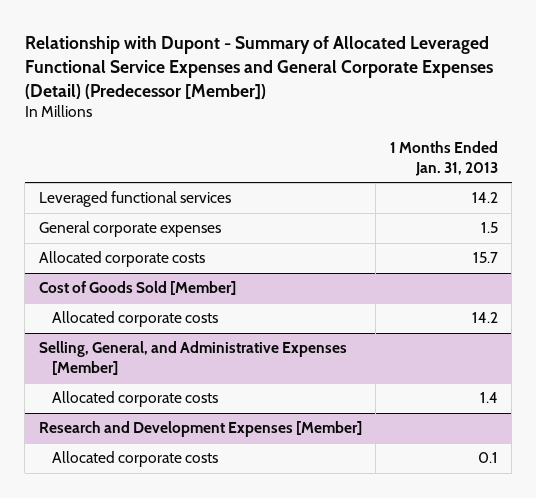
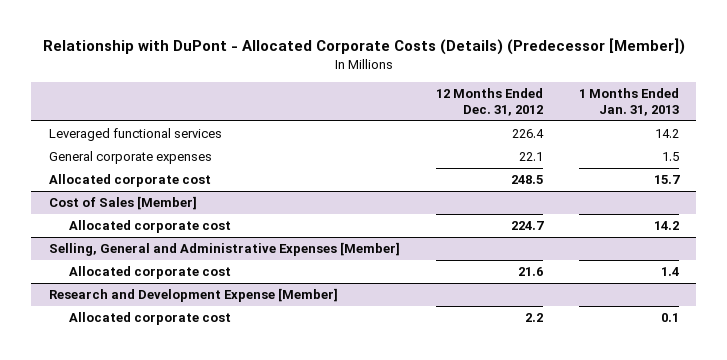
- Relationship with Dupont - Summary of Allocated Leveraged Functional Service Expenses and General Corporate Expenses (Detail) (Predecessor [Member])
+ Relationship with DuPont - Allocated Corporate Costs (Details) (Predecessor [Member])
- | 1 Months Ended Jan. 31, 2013
+ | 12 Months Ended Dec. 31, 2012 | 1 Months Ended Jan. 31, 2013
- Allocated corporate costs | 15.7
- Cost of Goods Sold [Member]
- Allocated corporate costs | 14.2
- Selling, General, and Administrative Expenses [Member]
- Allocated corporate costs | 1.4
- Research and Development Expenses [Member]
- Allocated corporate costs | 0.1
+ Allocated corporate cost | 248.5 | 15.7
+ Cost of Sales [Member]
+ Allocated corporate cost | 224.7 | 14.2
+ Selling, General and Administrative Expenses [Member]
+ Allocated corporate cost | 21.6 | 1.4
+ Research and Development Expense [Member]
+ Allocated corporate cost | 2.2 | 0.1

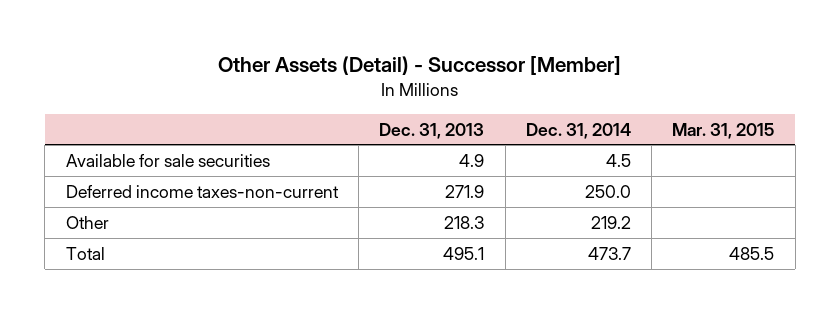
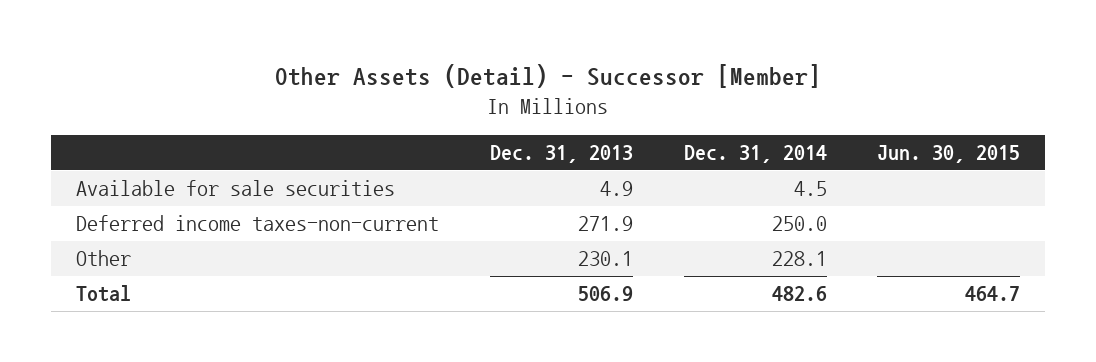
- | Dec. 31, 2013 | Dec. 31, 2014 | Mar. 31, 2015
+ | Dec. 31, 2013 | Dec. 31, 2014 | Jun. 30, 2015
- Other | 218.3 | 219.2 |
- Total | 495.1 | 473.7 | 485.5
+ Other | 230.1 | 228.1 |
+ Total | 506.9 | 482.6 | 464.7

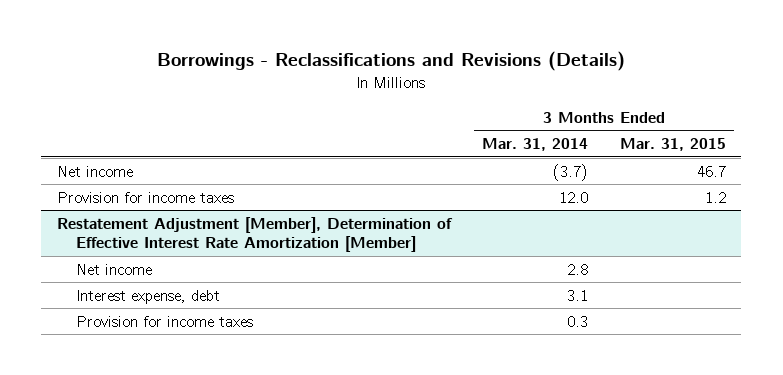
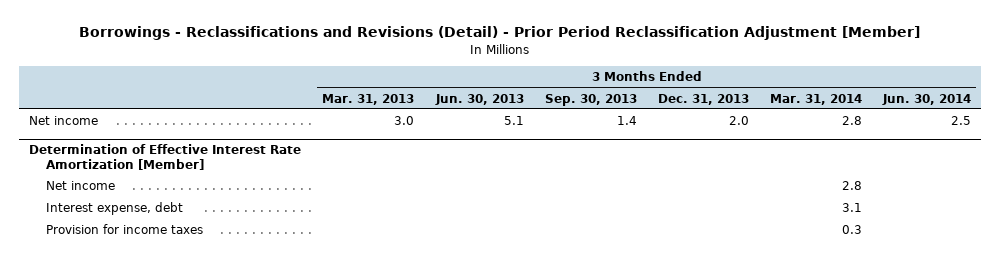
- Borrowings - Reclassifications and Revisions (Details)
+ Borrowings - Reclassifications and Revisions (Detail) - Prior Period Reclassification Adjustment [Member]
- | 3 Months Ended Mar. 31, 2014 | 3 Months Ended Mar. 31, 2015
+ | 3 Months Ended Mar. 31, 2013 | 3 Months Ended Jun. 30, 2013 | 3 Months Ended Sep. 30, 2013 | 3 Months Ended Dec. 31, 2013 | 3 Months Ended Mar. 31, 2014 | 3 Months Ended Jun. 30, 2014
- Net income | (3.7) | 46.7
- Provision for income taxes | 12.0 | 1.2
- Restatement Adjustment [Member], Determination of Effective Interest Rate Amortization [Member]
+ Determination of Effective Interest Rate Amortization [Member]
+ Net income | | | | | 2.8 |

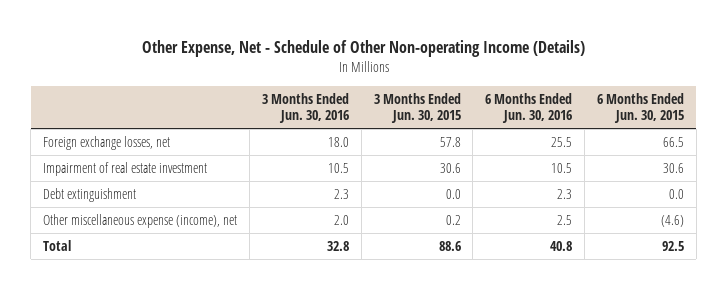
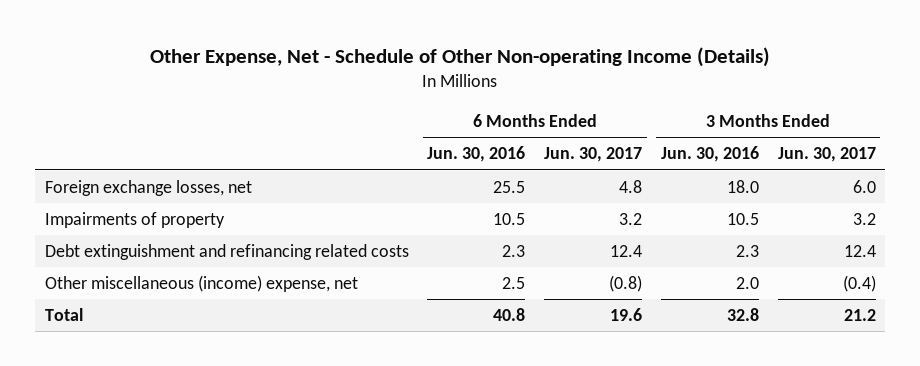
- | 3 Months Ended Jun. 30, 2016 | 3 Months Ended Jun. 30, 2015 | 6 Months Ended Jun. 30, 2016 | 6 Months Ended Jun. 30, 2015
+ | 6 Months Ended Jun. 30, 2016 | 6 Months Ended Jun. 30, 2017 | 3 Months Ended Jun. 30, 2016 | 3 Months Ended Jun. 30, 2017
- Impairment of real estate investment | 10.5 | 30.6 | 10.5 | 30.6
- Debt extinguishment | 2.3 | 0.0 | 2.3 | 0.0
- Other miscellaneous expense (income), net | 2.0 | 0.2 | 2.5 | (4.6)
+ Impairments of property | 10.5 | 3.2 | 10.5 | 3.2
+ Debt extinguishment and refinancing related costs | 2.3 | 12.4 | 2.3 | 12.4
+ Other miscellaneous (income) expense, net | 2.5 | (0.8) | 2.0 | (0.4)

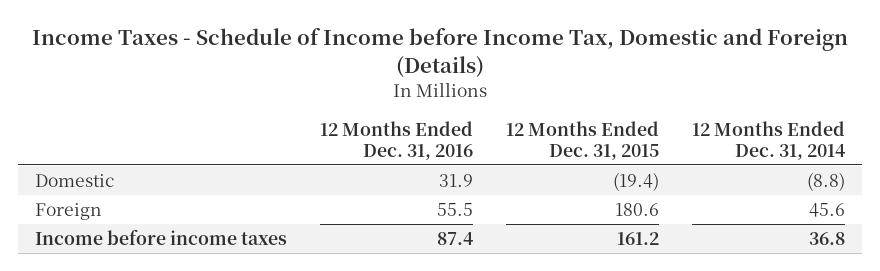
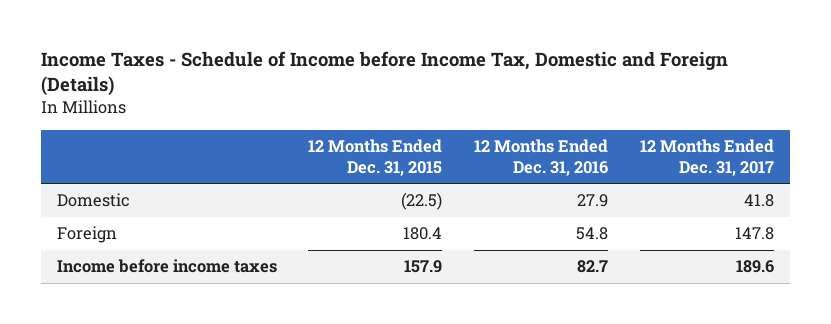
- | 12 Months Ended Dec. 31, 2016 | 12 Months Ended Dec. 31, 2015 | 12 Months Ended Dec. 31, 2014
+ | 12 Months Ended Dec. 31, 2015 | 12 Months Ended Dec. 31, 2016 | 12 Months Ended Dec. 31, 2017
- Domestic | 31.9 | (19.4) | (8.8)
- Foreign | 55.5 | 180.6 | 45.6
- Income before income taxes | 87.4 | 161.2 | 36.8
+ Domestic | (22.5) | 27.9 | 41.8
+ Foreign | 180.4 | 54.8 | 147.8
+ Income before income taxes | 157.9 | 82.7 | 189.6

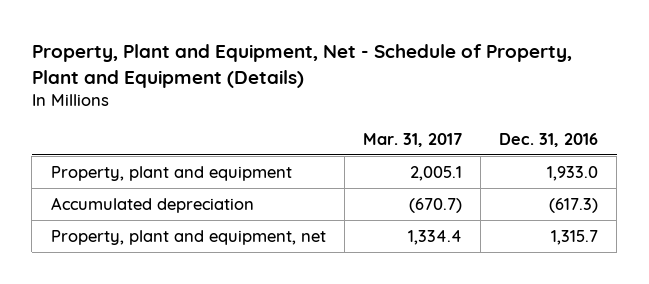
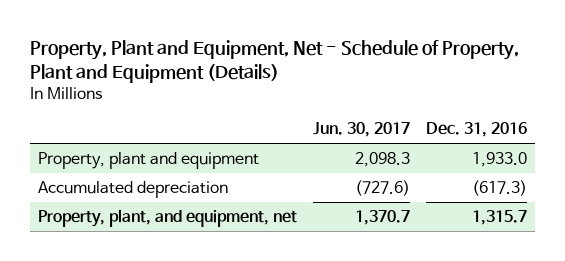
- | Mar. 31, 2017 | Dec. 31, 2016
+ | Jun. 30, 2017 | Dec. 31, 2016
- Property, plant and equipment, net | 1,334.4 | 1,315.7
+ Property, plant, and equipment, net | 1,370.7 | 1,315.7

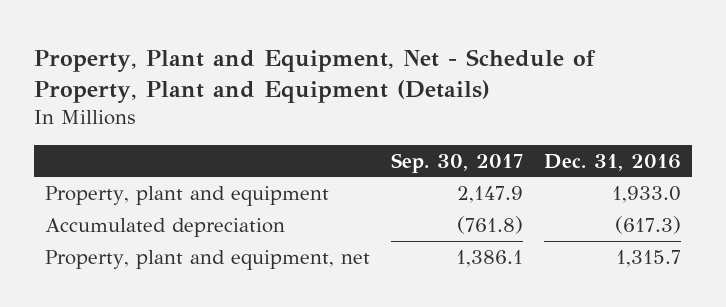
- | Jun. 30, 2017 | Dec. 31, 2016
+ | Sep. 30, 2017 | Dec. 31, 2016
- Property, plant, and equipment, net | 1,370.7 | 1,315.7
+ Property, plant and equipment, net | 1,386.1 | 1,315.7

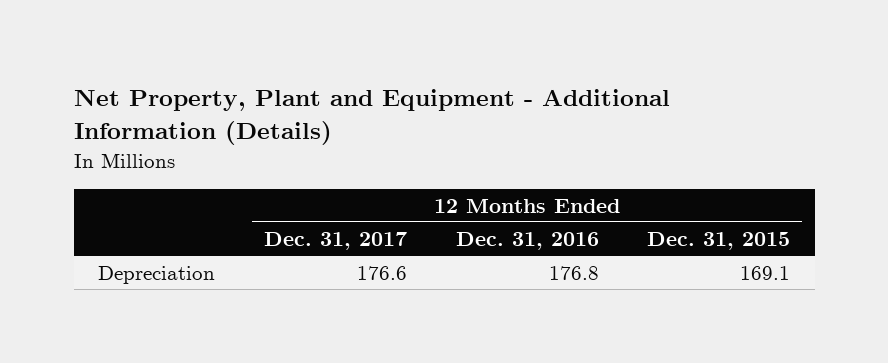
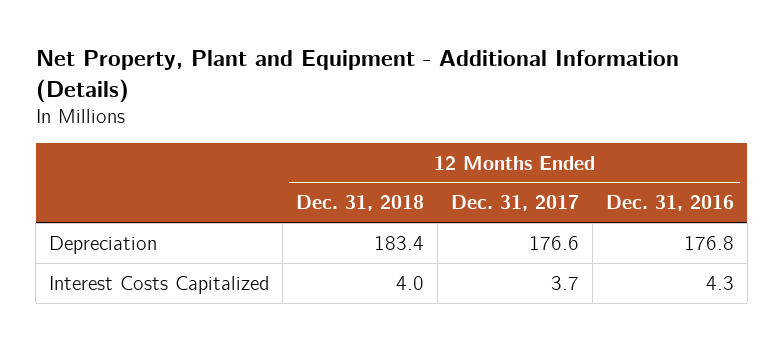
- | 12 Months Ended Dec. 31, 2017 | 12 Months Ended Dec. 31, 2016 | 12 Months Ended Dec. 31, 2015
+ | 12 Months Ended Dec. 31, 2018 | 12 Months Ended Dec. 31, 2017 | 12 Months Ended Dec. 31, 2016
+ Interest Costs Capitalized | 4.0 | 3.7 | 4.3

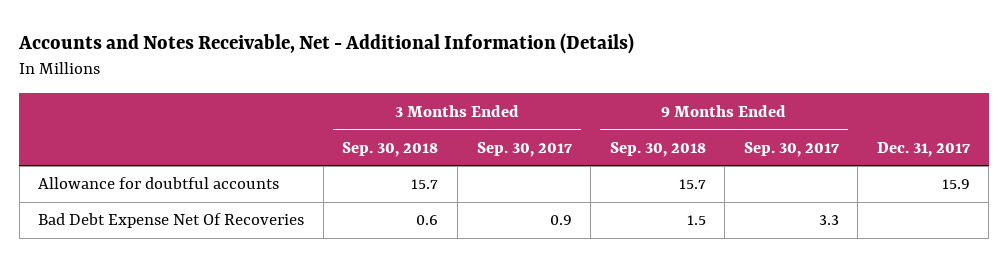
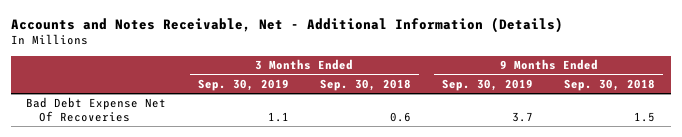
- | 3 Months Ended Sep. 30, 2018 | 3 Months Ended Sep. 30, 2017 | 9 Months Ended Sep. 30, 2018 | 9 Months Ended Sep. 30, 2017 | Dec. 31, 2017
+ | 3 Months Ended Sep. 30, 2019 | 3 Months Ended Sep. 30, 2018 | 9 Months Ended Sep. 30, 2019 | 9 Months Ended Sep. 30, 2018
- Allowance for doubtful accounts | 15.7 | | 15.7 | | 15.9

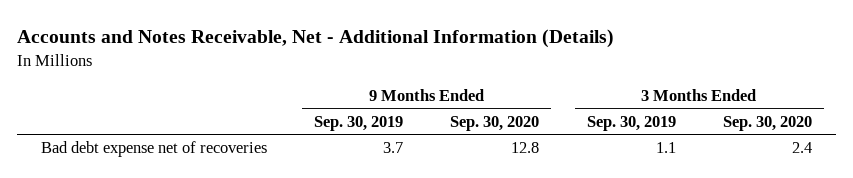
- | 3 Months Ended Sep. 30, 2019 | 3 Months Ended Sep. 30, 2018 | 9 Months Ended Sep. 30, 2019 | 9 Months Ended Sep. 30, 2018
+ | 9 Months Ended Sep. 30, 2019 | 9 Months Ended Sep. 30, 2020 | 3 Months Ended Sep. 30, 2019 | 3 Months Ended Sep. 30, 2020
- Bad Debt Expense Net Of Recoveries | 1.1 | 0.6 | 3.7 | 1.5
+ Bad debt expense net of recoveries | 3.7 | 12.8 | 1.1 | 2.4

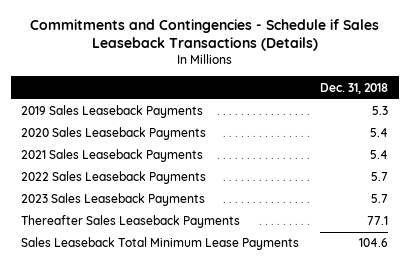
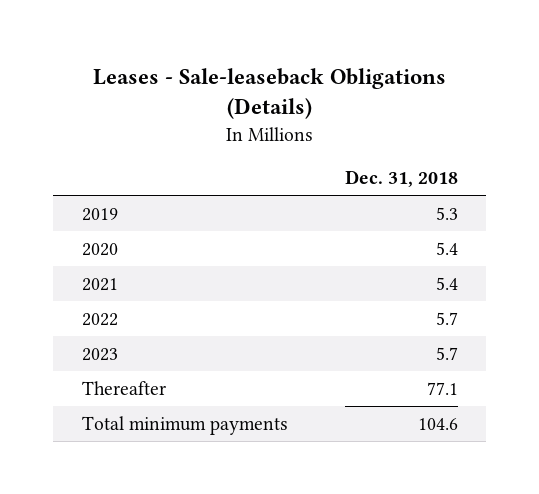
- Commitments and Contingencies - Schedule if Sales Leaseback Transactions (Details)
+ Leases - Sale-leaseback Obligations (Details)
- 2019 Sales Leaseback Payments | 5.3
- 2020 Sales Leaseback Payments | 5.4
- 2021 Sales Leaseback Payments | 5.4
- 2022 Sales Leaseback Payments | 5.7
- 2023 Sales Leaseback Payments | 5.7
- Thereafter Sales Leaseback Payments | 77.1
- Sales Leaseback Total Minimum Lease Payments | 104.6
+ 2019 | 5.3
+ 2020 | 5.4
+ 2021 | 5.4
+ 2022 | 5.7
+ 2023 | 5.7
+ Thereafter | 77.1
+ Total minimum payments | 104.6

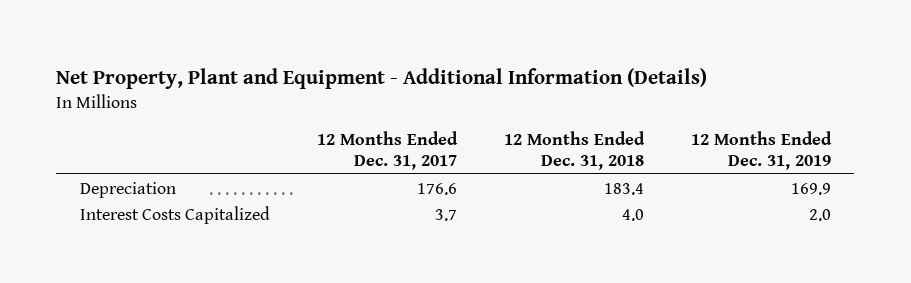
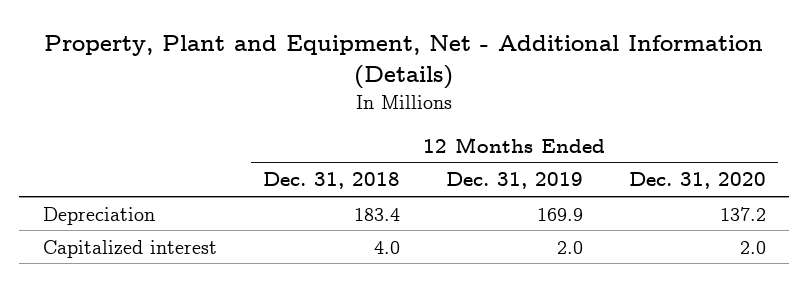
- Net Property, Plant and Equipment - Additional Information (Details)
+ Property, Plant and Equipment, Net - Additional Information (Details)
- | 12 Months Ended Dec. 31, 2017 | 12 Months Ended Dec. 31, 2018 | 12 Months Ended Dec. 31, 2019
+ | 12 Months Ended Dec. 31, 2018 | 12 Months Ended Dec. 31, 2019 | 12 Months Ended Dec. 31, 2020
- Interest Costs Capitalized | 3.7 | 4.0 | 2.0
+ Capitalized interest | 4.0 | 2.0 | 2.0

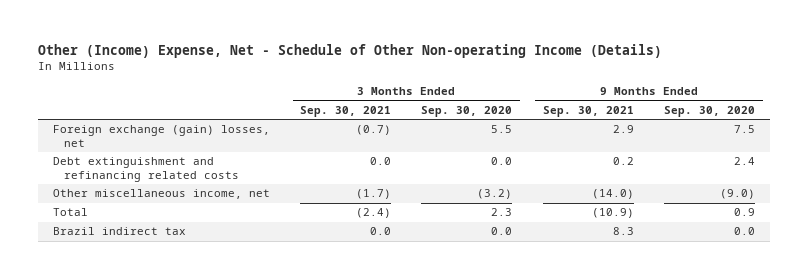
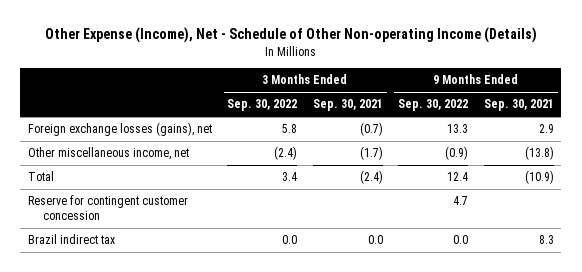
- Other (Income) Expense, Net - Schedule of Other Non-operating Income (Details)
+ Other Expense (Income), Net - Schedule of Other Non-operating Income (Details)
- | 3 Months Ended Sep. 30, 2021 | 3 Months Ended Sep. 30, 2020 | 9 Months Ended Sep. 30, 2021 | 9 Months Ended Sep. 30, 2020
+ | 3 Months Ended Sep. 30, 2022 | 3 Months Ended Sep. 30, 2021 | 9 Months Ended Sep. 30, 2022 | 9 Months Ended Sep. 30, 2021
- Foreign exchange (gain) losses, net | (0.7) | 5.5 | 2.9 | 7.5
- Debt extinguishment and refinancing related costs | 0.0 | 0.0 | 0.2 | 2.4
- Other miscellaneous income, net | (1.7) | (3.2) | (14.0) | (9.0)
+ Foreign exchange losses (gains), net | 5.8 | (0.7) | 13.3 | 2.9
+ Other miscellaneous income, net | (2.4) | (1.7) | (0.9) | (13.8)
+ Reserve for contingent customer concession | | | 4.7 |

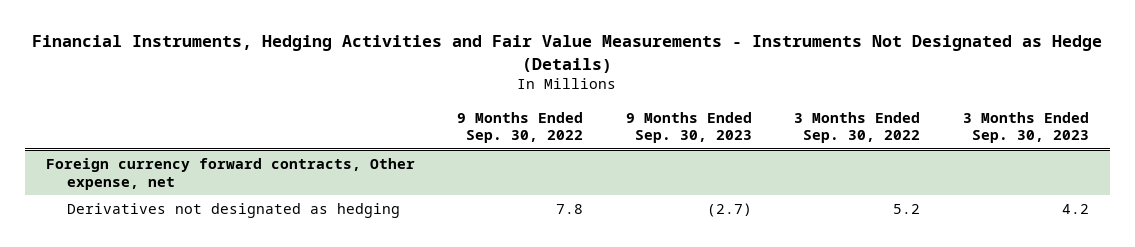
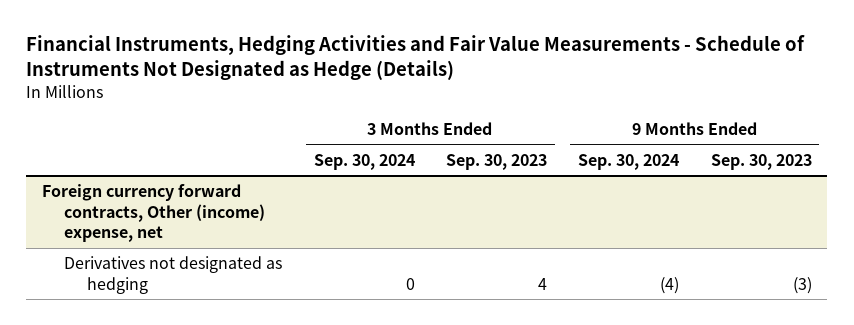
- Financial Instruments, Hedging Activities and Fair Value Measurements - Instruments Not Designated as Hedge (Details)
+ Financial Instruments, Hedging Activities and Fair Value Measurements - Schedule of Instruments Not Designated as Hedge (Details)
- | 9 Months Ended Sep. 30, 2022 | 9 Months Ended Sep. 30, 2023 | 3 Months Ended Sep. 30, 2022 | 3 Months Ended Sep. 30, 2023
+ | 3 Months Ended Sep. 30, 2024 | 3 Months Ended Sep. 30, 2023 | 9 Months Ended Sep. 30, 2024 | 9 Months Ended Sep. 30, 2023
- Foreign currency forward contracts, Other expense, net
- Derivatives not designated as hedging | 7.8 | (2.7) | 5.2 | 4.2
+ Foreign currency forward contracts, Other (income) expense, net
+ Derivatives not designated as hedging | 0 | 4 | (4) | (3)

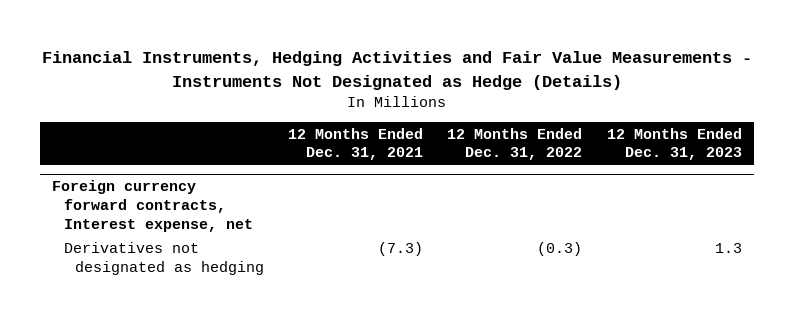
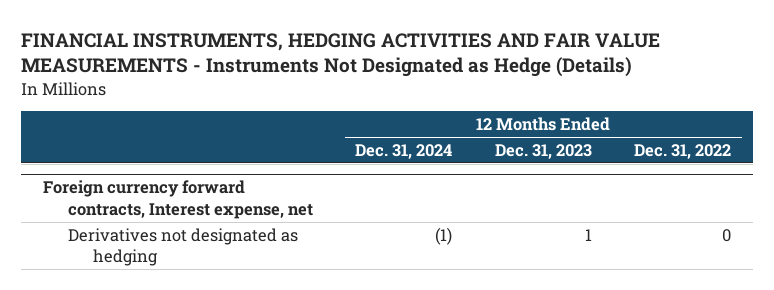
- Financial Instruments, Hedging Activities and Fair Value Measurements - Instruments Not Designated as Hedge (Details)
+ FINANCIAL INSTRUMENTS, HEDGING ACTIVITIES AND FAIR VALUE MEASUREMENTS - Instruments Not Designated as Hedge (Details)
- | 12 Months Ended Dec. 31, 2021 | 12 Months Ended Dec. 31, 2022 | 12 Months Ended Dec. 31, 2023
+ | 12 Months Ended Dec. 31, 2024 | 12 Months Ended Dec. 31, 2023 | 12 Months Ended Dec. 31, 2022
@ Foreign currency forward contracts, Interest expense, net
- Derivatives not designated as hedging | (7.3) | (0.3) | 1.3
+ Derivatives not designated as hedging | (1) | 1 | 0

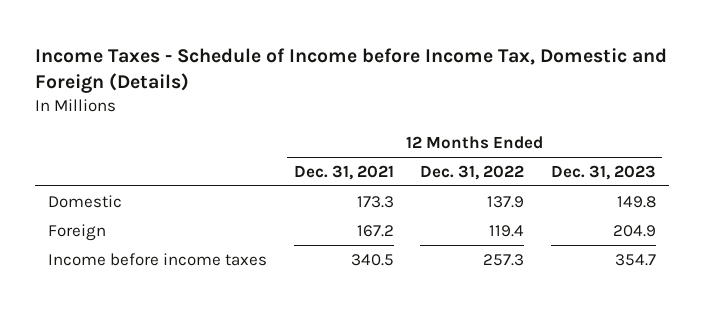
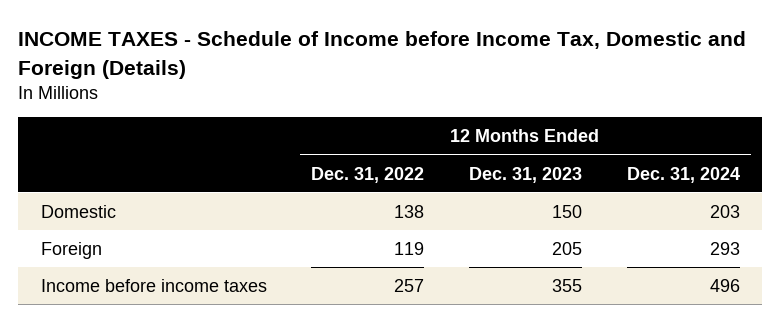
- Income Taxes - Schedule of Income before Income Tax, Domestic and Foreign (Details)
+ INCOME TAXES - Schedule of Income before Income Tax, Domestic and Foreign (Details)
- | 12 Months Ended Dec. 31, 2021 | 12 Months Ended Dec. 31, 2022 | 12 Months Ended Dec. 31, 2023
+ | 12 Months Ended Dec. 31, 2022 | 12 Months Ended Dec. 31, 2023 | 12 Months Ended Dec. 31, 2024
- Domestic | 173.3 | 137.9 | 149.8
- Foreign | 167.2 | 119.4 | 204.9
- Income before income taxes | 340.5 | 257.3 | 354.7
+ Domestic | 138 | 150 | 203
+ Foreign | 119 | 205 | 293
+ Income before income taxes | 257 | 355 | 496

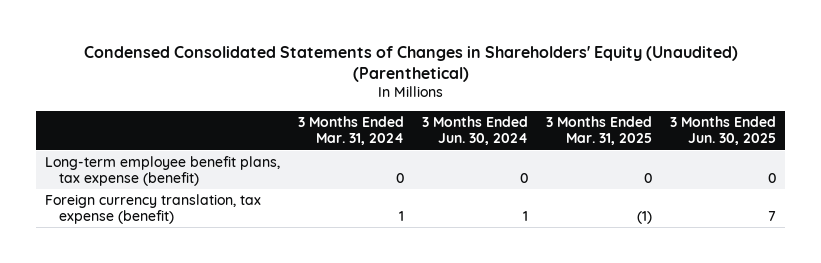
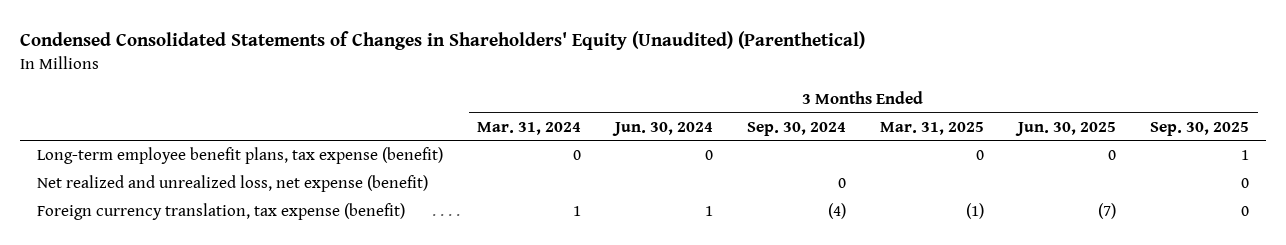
- | 3 Months Ended Mar. 31, 2024 | 3 Months Ended Jun. 30, 2024 | 3 Months Ended Mar. 31, 2025 | 3 Months Ended Jun. 30, 2025
+ | 3 Months Ended Mar. 31, 2024 | 3 Months Ended Jun. 30, 2024 | 3 Months Ended Sep. 30, 2024 | 3 Months Ended Mar. 31, 2025 | 3 Months Ended Jun. 30, 2025 | 3 Months Ended Sep. 30, 2025
- Foreign currency translation, tax expense (benefit) | 1 | 1 | (1) | 7
+ Net realized and unrealized loss, net expense (benefit) | | | 0 | | | 0
+ Foreign currency translation, tax expense (benefit) | 1 | 1 | (4) | (1) | (7) | 0

